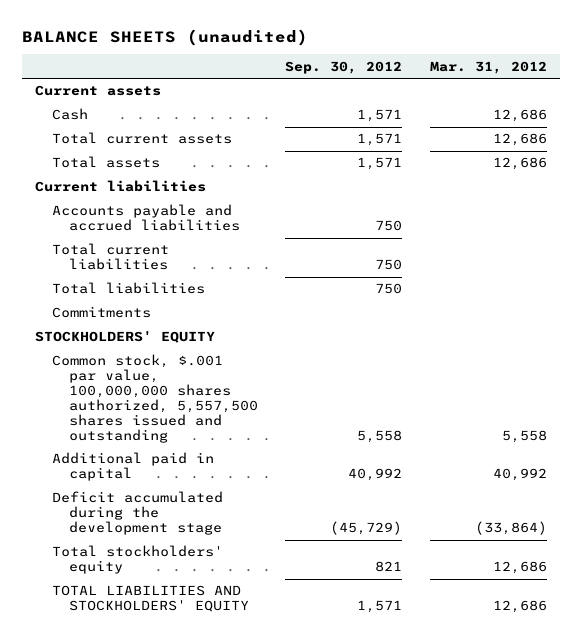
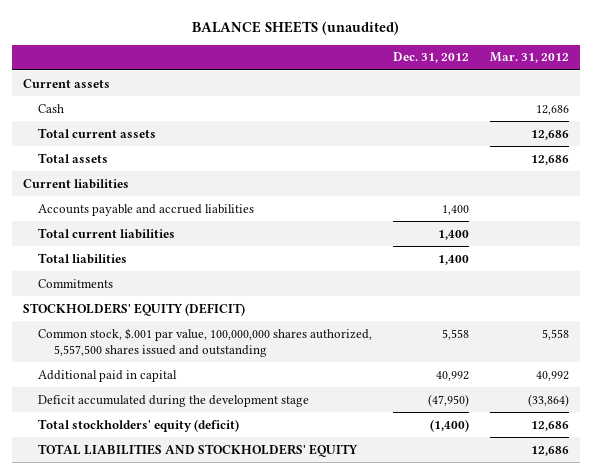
- | Sep. 30, 2012 | Mar. 31, 2012
+ | Dec. 31, 2012 | Mar. 31, 2012
- STOCKHOLDERS' EQUITY
+ STOCKHOLDERS' EQUITY (DEFICIT)
- Total stockholders' equity | 821 | 12,686
+ Total stockholders' equity (deficit) | (1,400) | 12,686

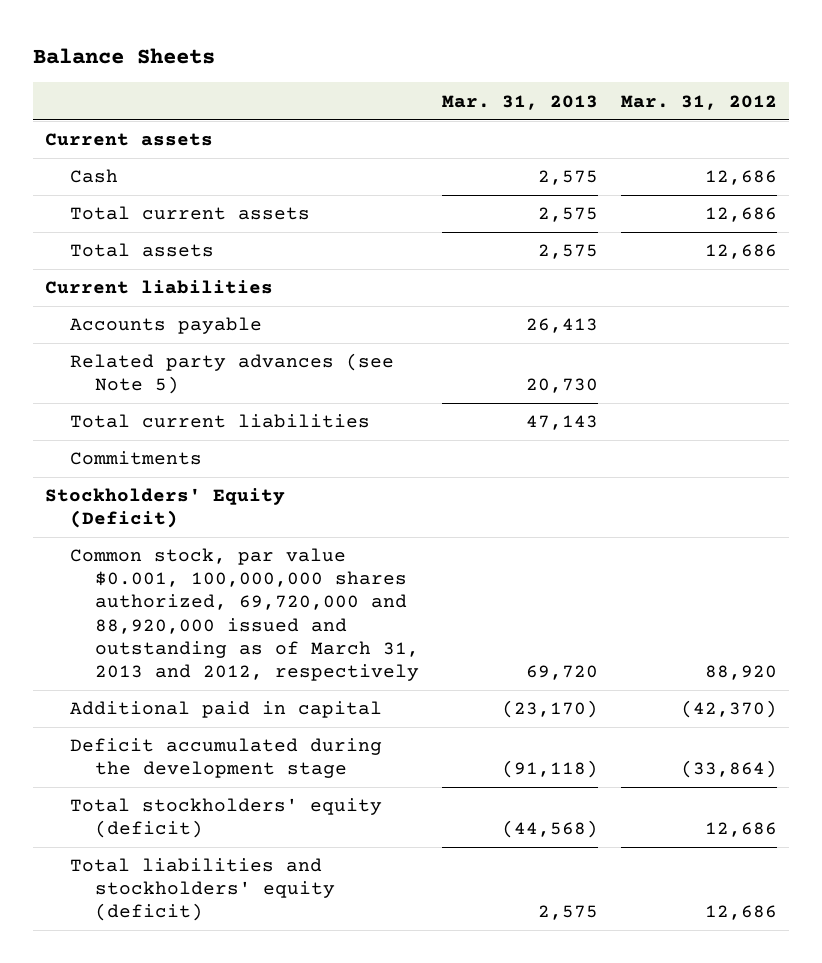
- BALANCE SHEETS (unaudited)
+ Balance Sheets
- | Dec. 31, 2012 | Mar. 31, 2012
+ | Mar. 31, 2013 | Mar. 31, 2012
- Accounts payable and accrued liabilities | 1,400 |
+ Accounts payable | 26,413 |
+ Related party advances (see Note 5) | 20,730 |
- Total liabilities | 1,400 |
- STOCKHOLDERS' EQUITY (DEFICIT)
- Common stock, $.001 par value, 100,000,000 shares authorized, 5,557,500 shares issued and outstanding | 5,558 | 5,558
- Additional paid in capital | 40,992 | 40,992
+ Stockholders' Equity (Deficit)
+ Common stock, par value $0.001, 100,000,000 shares authorized, 69,720,000 and 88,920,000 issued and outstanding as of March 31, 2013 and 2012, respectively | 69,720 | 88,920
+ Additional paid in capital | (23,170) | (42,370)
- TOTAL LIABILITIES AND STOCKHOLDERS' EQUITY | | 12,686
+ Total liabilities and stockholders' equity (deficit) | 2,575 | 12,686

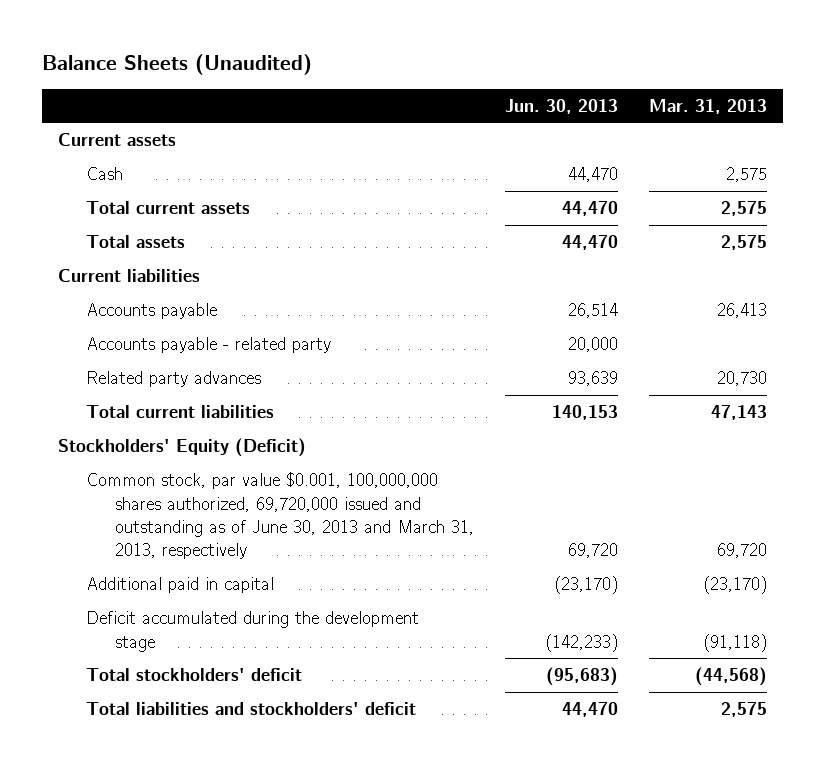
- Balance Sheets
+ Balance Sheets (Unaudited)
- | Mar. 31, 2013 | Mar. 31, 2012
+ | Jun. 30, 2013 | Mar. 31, 2013
- Related party advances (see Note 5) | 20,730 |
+ Accounts payable - related party | 20,000 |
+ Related party advances | 93,639 | 20,730
- Commitments
- Common stock, par value $0.001, 100,000,000 shares authorized, 69,720,000 and 88,920,000 issued and outstanding as of March 31, 2013 and 2012, respectively | 69,720 | 88,920
+ Common stock, par value $0.001, 100,000,000 shares authorized, 69,720,000 issued and outstanding as of June 30, 2013 and March 31, 2013, respectively | 69,720 | 69,720
- Total stockholders' equity (deficit) | (44,568) | 12,686
- Total liabilities and stockholders' equity (deficit) | 2,575 | 12,686
+ Total stockholders' deficit | (95,683) | (44,568)
+ Total liabilities and stockholders' deficit | 44,470 | 2,575

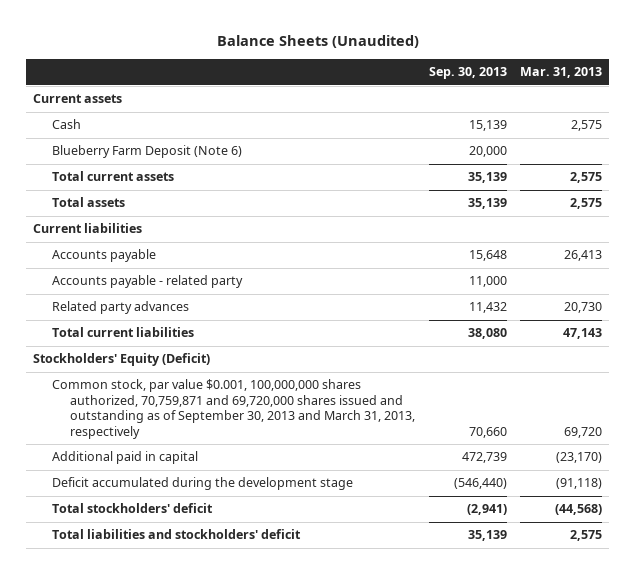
- | Jun. 30, 2013 | Mar. 31, 2013
+ | Sep. 30, 2013 | Mar. 31, 2013
+ Blueberry Farm Deposit (Note 6) | 20,000 |
- Common stock, par value $0.001, 100,000,000 shares authorized, 69,720,000 issued and outstanding as of June 30, 2013 and March 31, 2013, respectively | 69,720 | 69,720
+ Common stock, par value $0.001, 100,000,000 shares authorized, 70,759,871 and 69,720,000 shares issued and outstanding as of September 30, 2013 and March 31, 2013, respectively | 70,660 | 69,720

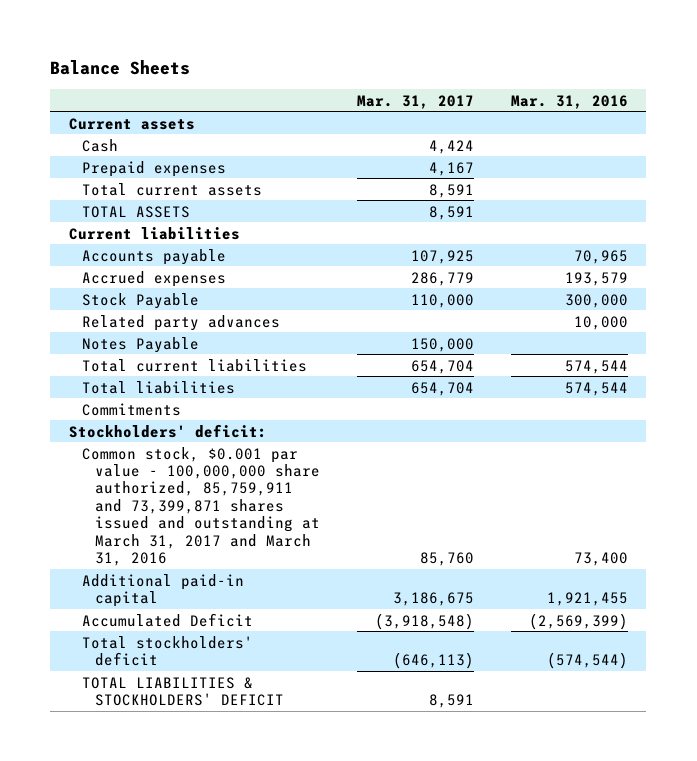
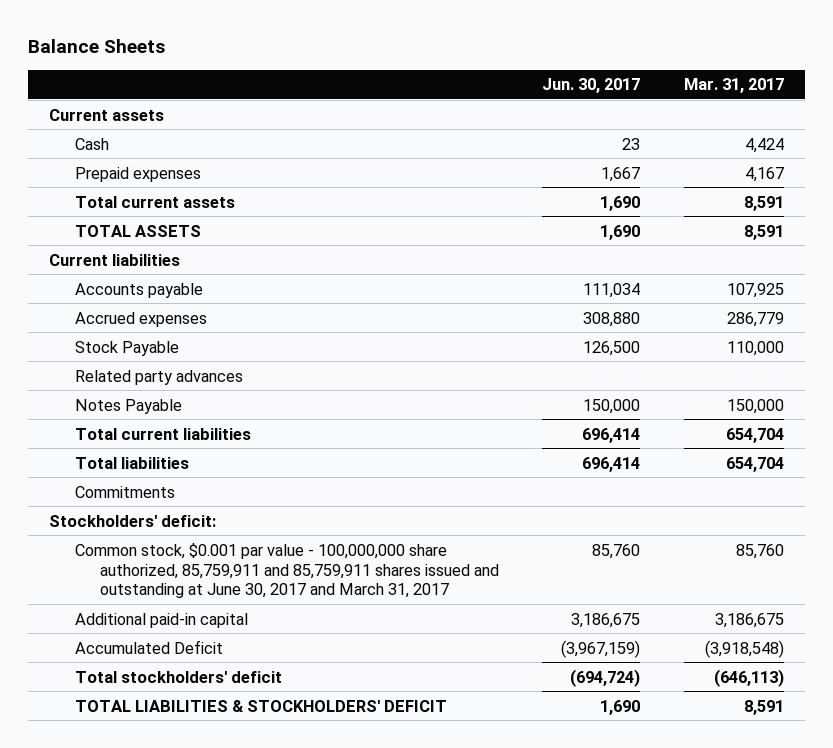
- | Mar. 31, 2017 | Mar. 31, 2016
+ | Jun. 30, 2017 | Mar. 31, 2017
- Common stock, $0.001 par value - 100,000,000 share authorized, 85,759,911 and 73,399,871 shares issued and outstanding at March 31, 2017 and March 31, 2016 | 85,760 | 73,400
+ Common stock, $0.001 par value - 100,000,000 share authorized, 85,759,911 and 85,759,911 shares issued and outstanding at June 30, 2017 and March 31, 2017 | 85,760 | 85,760

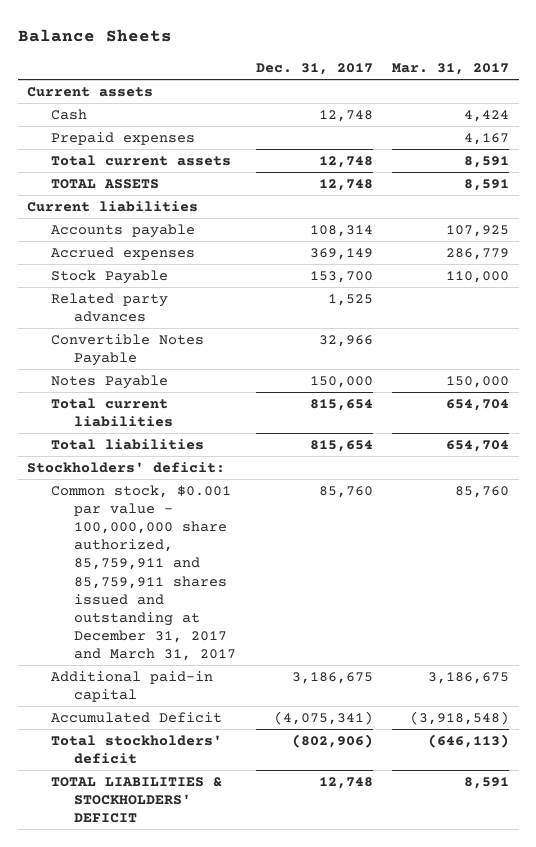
- | Jun. 30, 2017 | Mar. 31, 2017
+ | Dec. 31, 2017 | Mar. 31, 2017
+ Convertible Notes Payable | 32,966 |
- Commitments
- Common stock, $0.001 par value - 100,000,000 share authorized, 85,759,911 and 85,759,911 shares issued and outstanding at June 30, 2017 and March 31, 2017 | 85,760 | 85,760
+ Common stock, $0.001 par value - 100,000,000 share authorized, 85,759,911 and 85,759,911 shares issued and outstanding at December 31, 2017 and March 31, 2017 | 85,760 | 85,760

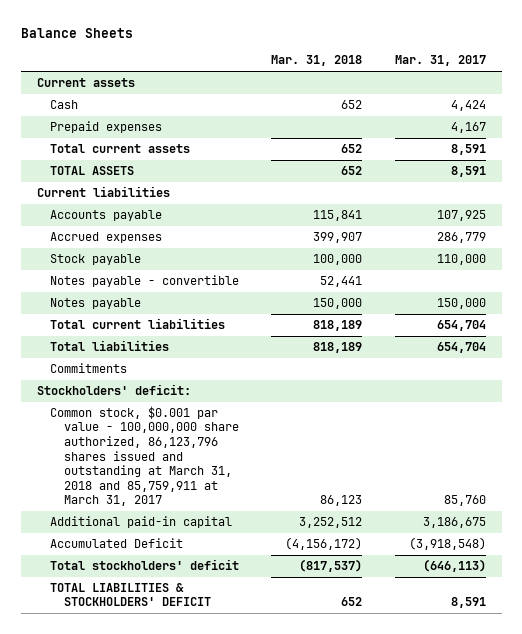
- | Dec. 31, 2017 | Mar. 31, 2017
+ | Mar. 31, 2018 | Mar. 31, 2017
- Stock Payable | 153,700 | 110,000
- Related party advances | 1,525 |
- Convertible Notes Payable | 32,966 |
- Notes Payable | 150,000 | 150,000
+ Stock payable | 100,000 | 110,000
+ Notes payable - convertible | 52,441 |
+ Notes payable | 150,000 | 150,000
+ Commitments
- Common stock, $0.001 par value - 100,000,000 share authorized, 85,759,911 and 85,759,911 shares issued and outstanding at December 31, 2017 and March 31, 2017 | 85,760 | 85,760
+ Common stock, $0.001 par value - 100,000,000 share authorized, 86,123,796 shares issued and outstanding at March 31, 2018 and 85,759,911 at March 31, 2017 | 86,123 | 85,760

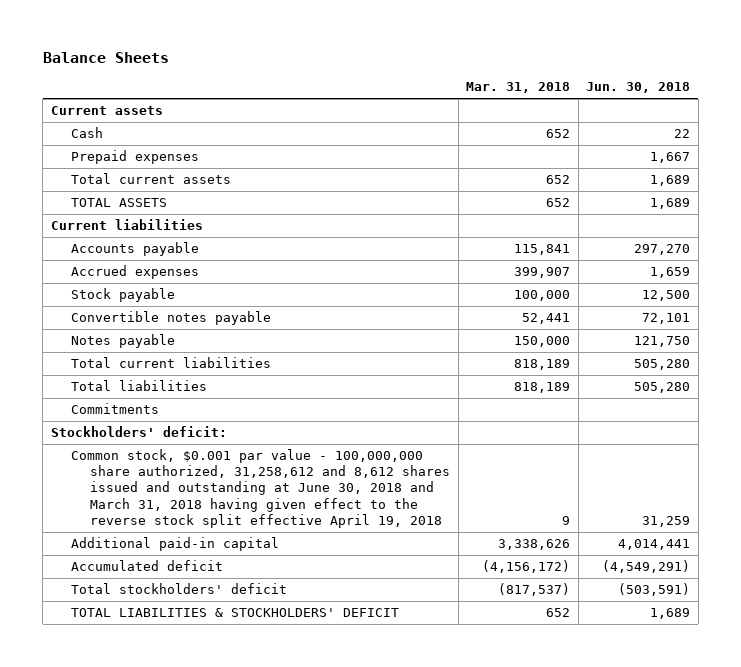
- | Mar. 31, 2018 | Mar. 31, 2017
+ | Mar. 31, 2018 | Jun. 30, 2018
- Notes payable - convertible | 52,441 |
+ Convertible notes payable | 52,441 | 72,101
- Common stock, $0.001 par value - 100,000,000 share authorized, 86,123,796 shares issued and outstanding at March 31, 2018 and 85,759,911 at March 31, 2017 | 86,123 | 85,760
- Additional paid-in capital | 3,252,512 | 3,186,675
- Accumulated Deficit | (4,156,172) | (3,918,548)
+ Common stock, $0.001 par value - 100,000,000 share authorized, 31,258,612 and 8,612 shares issued and outstanding at June 30, 2018 and March 31, 2018 having given effect to the reverse stock split effective April 19, 2018 | 9 | 31,259
+ Additional paid-in capital | 3,338,626 | 4,014,441
+ Accumulated deficit | (4,156,172) | (4,549,291)

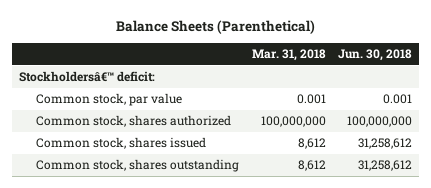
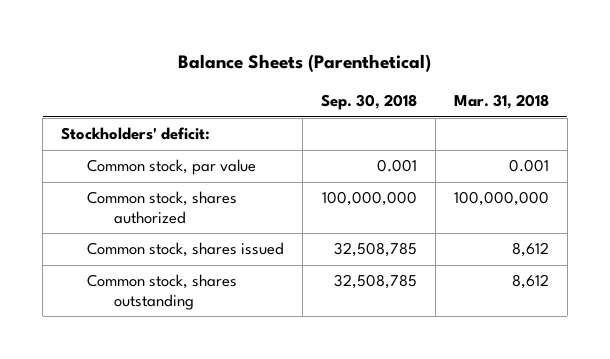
- | Mar. 31, 2018 | Jun. 30, 2018
+ | Sep. 30, 2018 | Mar. 31, 2018
- Stockholdersâ€™ deficit:
+ Stockholders' deficit:

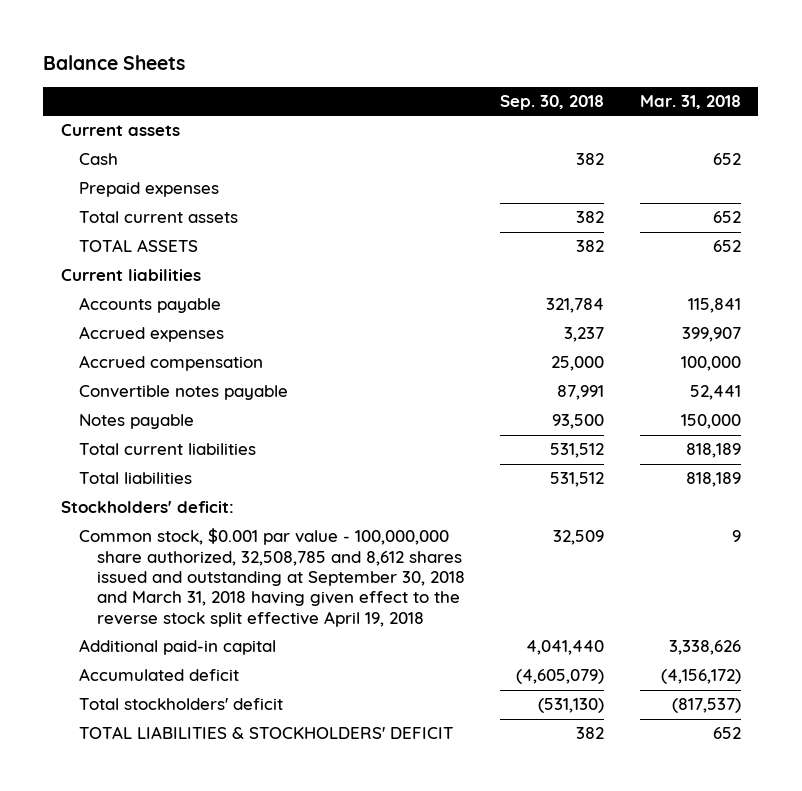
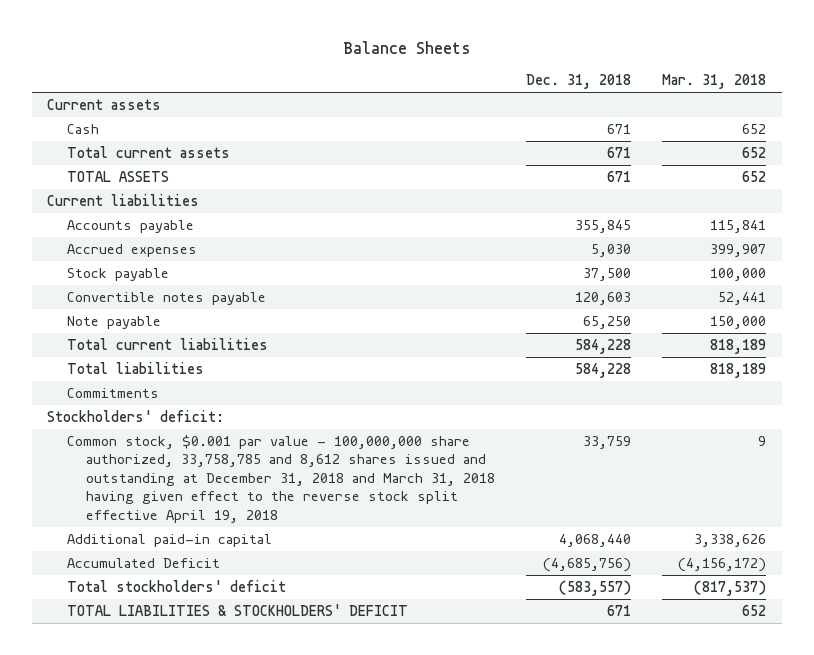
- | Sep. 30, 2018 | Mar. 31, 2018
+ | Dec. 31, 2018 | Mar. 31, 2018
- Prepaid expenses
- Accrued compensation | 25,000 | 100,000
+ Stock payable | 37,500 | 100,000
- Notes payable | 93,500 | 150,000
+ Note payable | 65,250 | 150,000
+ Commitments
- Common stock, $0.001 par value - 100,000,000 share authorized, 32,508,785 and 8,612 shares issued and outstanding at September 30, 2018 and March 31, 2018 having given effect to the reverse stock split effective April 19, 2018 | 32,509 | 9
+ Common stock, $0.001 par value - 100,000,000 share authorized, 33,758,785 and 8,612 shares issued and outstanding at December 31, 2018 and March 31, 2018 having given effect to the reverse stock split effective April 19, 2018 | 33,759 | 9
- Accumulated deficit | (4,605,079) | (4,156,172)
+ Accumulated Deficit | (4,685,756) | (4,156,172)

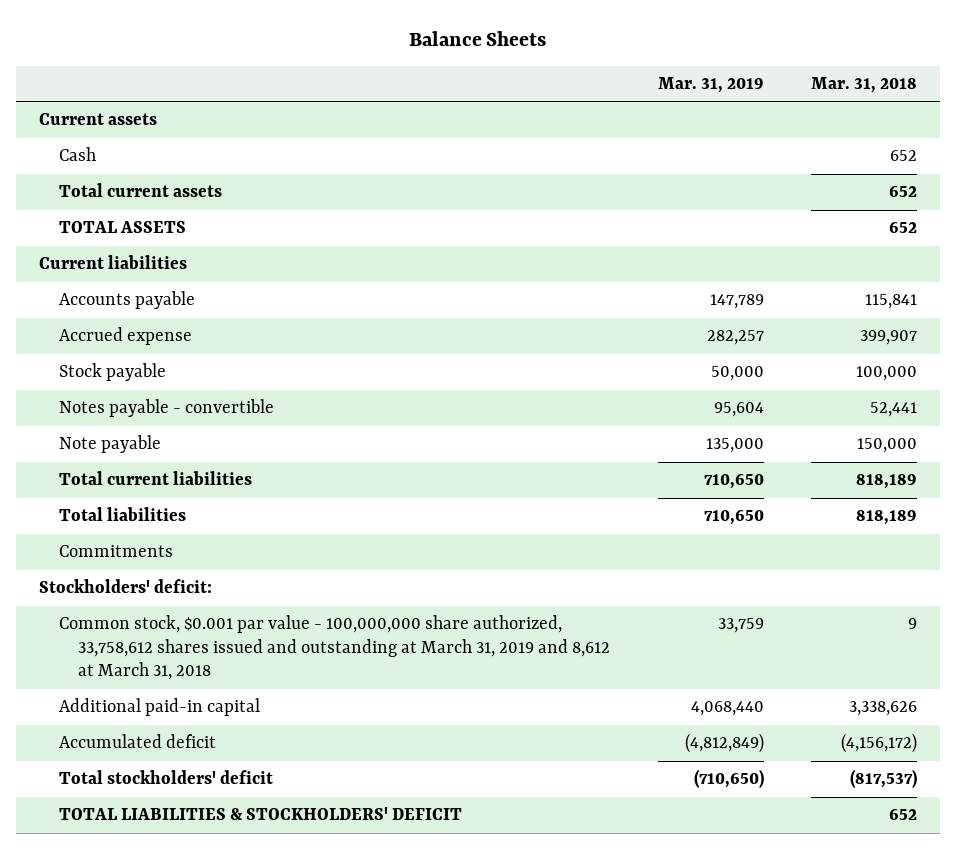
- | Dec. 31, 2018 | Mar. 31, 2018
+ | Mar. 31, 2019 | Mar. 31, 2018
- Accrued expenses | 5,030 | 399,907
+ Accrued expense | 282,257 | 399,907
- Convertible notes payable | 120,603 | 52,441
+ Notes payable - convertible | 95,604 | 52,441
- Common stock, $0.001 par value - 100,000,000 share authorized, 33,758,785 and 8,612 shares issued and outstanding at December 31, 2018 and March 31, 2018 having given effect to the reverse stock split effective April 19, 2018 | 33,759 | 9
+ Common stock, $0.001 par value - 100,000,000 share authorized, 33,758,612 shares issued and outstanding at March 31, 2019 and 8,612 at March 31, 2018 | 33,759 | 9
- Accumulated Deficit | (4,685,756) | (4,156,172)
+ Accumulated deficit | (4,812,849) | (4,156,172)

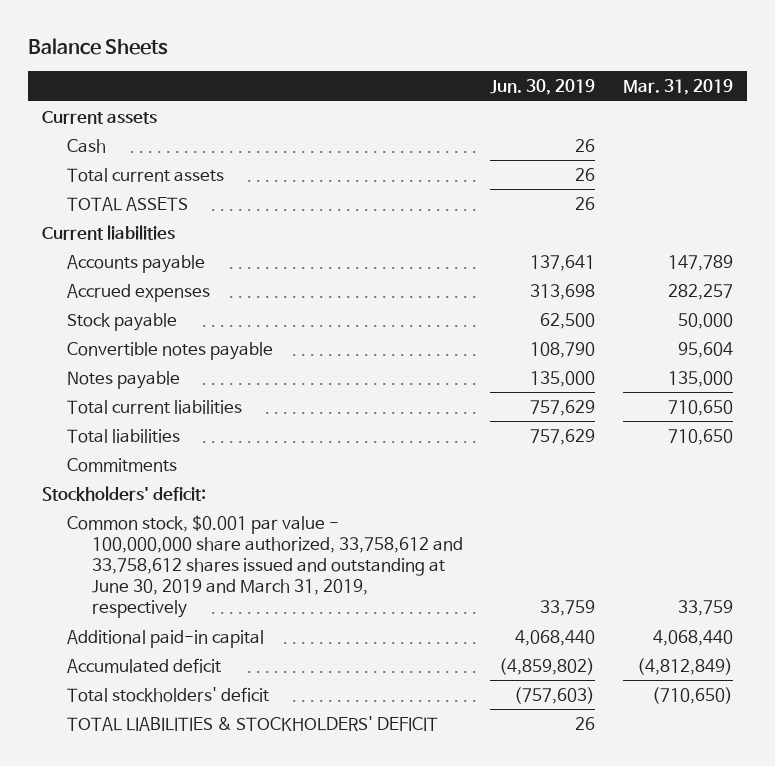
- | Mar. 31, 2019 | Mar. 31, 2018
+ | Jun. 30, 2019 | Mar. 31, 2019
- Accrued expense | 282,257 | 399,907
+ Accrued expenses | 313,698 | 282,257
- Notes payable - convertible | 95,604 | 52,441
- Note payable | 135,000 | 150,000
+ Convertible notes payable | 108,790 | 95,604
+ Notes payable | 135,000 | 135,000
- Common stock, $0.001 par value - 100,000,000 share authorized, 33,758,612 shares issued and outstanding at March 31, 2019 and 8,612 at March 31, 2018 | 33,759 | 9
+ Common stock, $0.001 par value - 100,000,000 share authorized, 33,758,612 and 33,758,612 shares issued and outstanding at June 30, 2019 and March 31, 2019, respectively | 33,759 | 33,759

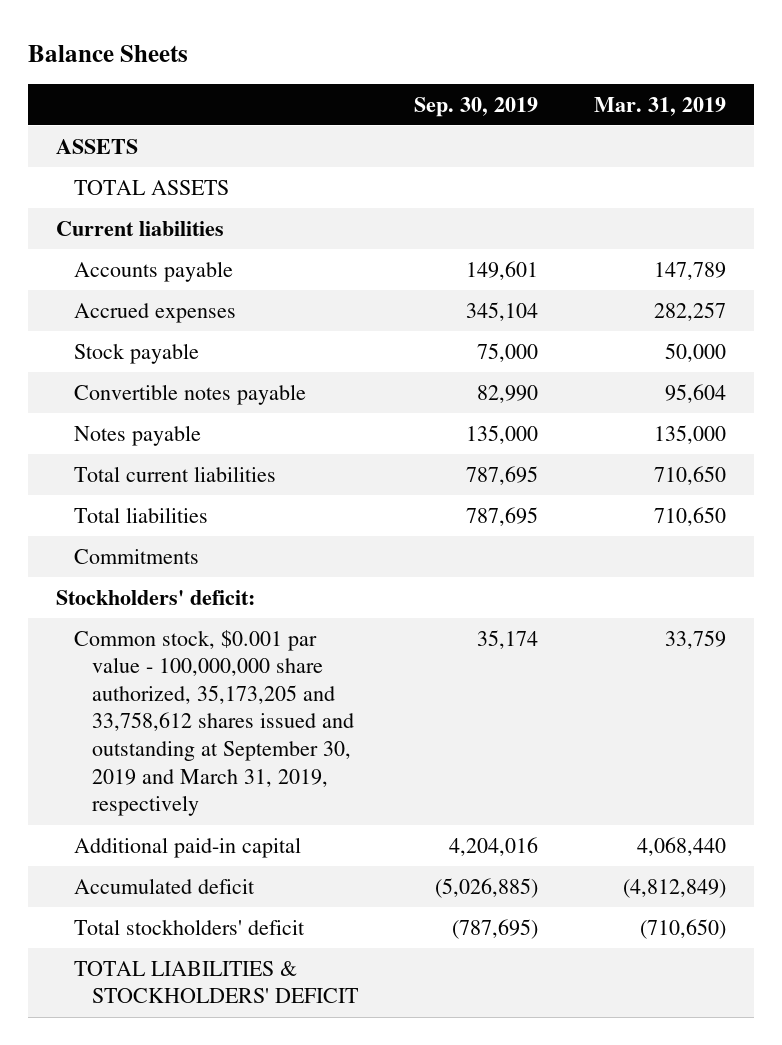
- | Jun. 30, 2019 | Mar. 31, 2019
+ | Sep. 30, 2019 | Mar. 31, 2019
- Current assets
- Cash | 26 |
- Total current assets | 26 |
+ ASSETS
- Common stock, $0.001 par value - 100,000,000 share authorized, 33,758,612 and 33,758,612 shares issued and outstanding at June 30, 2019 and March 31, 2019, respectively | 33,759 | 33,759
+ Common stock, $0.001 par value - 100,000,000 share authorized, 35,173,205 and 33,758,612 shares issued and outstanding at September 30, 2019 and March 31, 2019, respectively | 35,174 | 33,759

